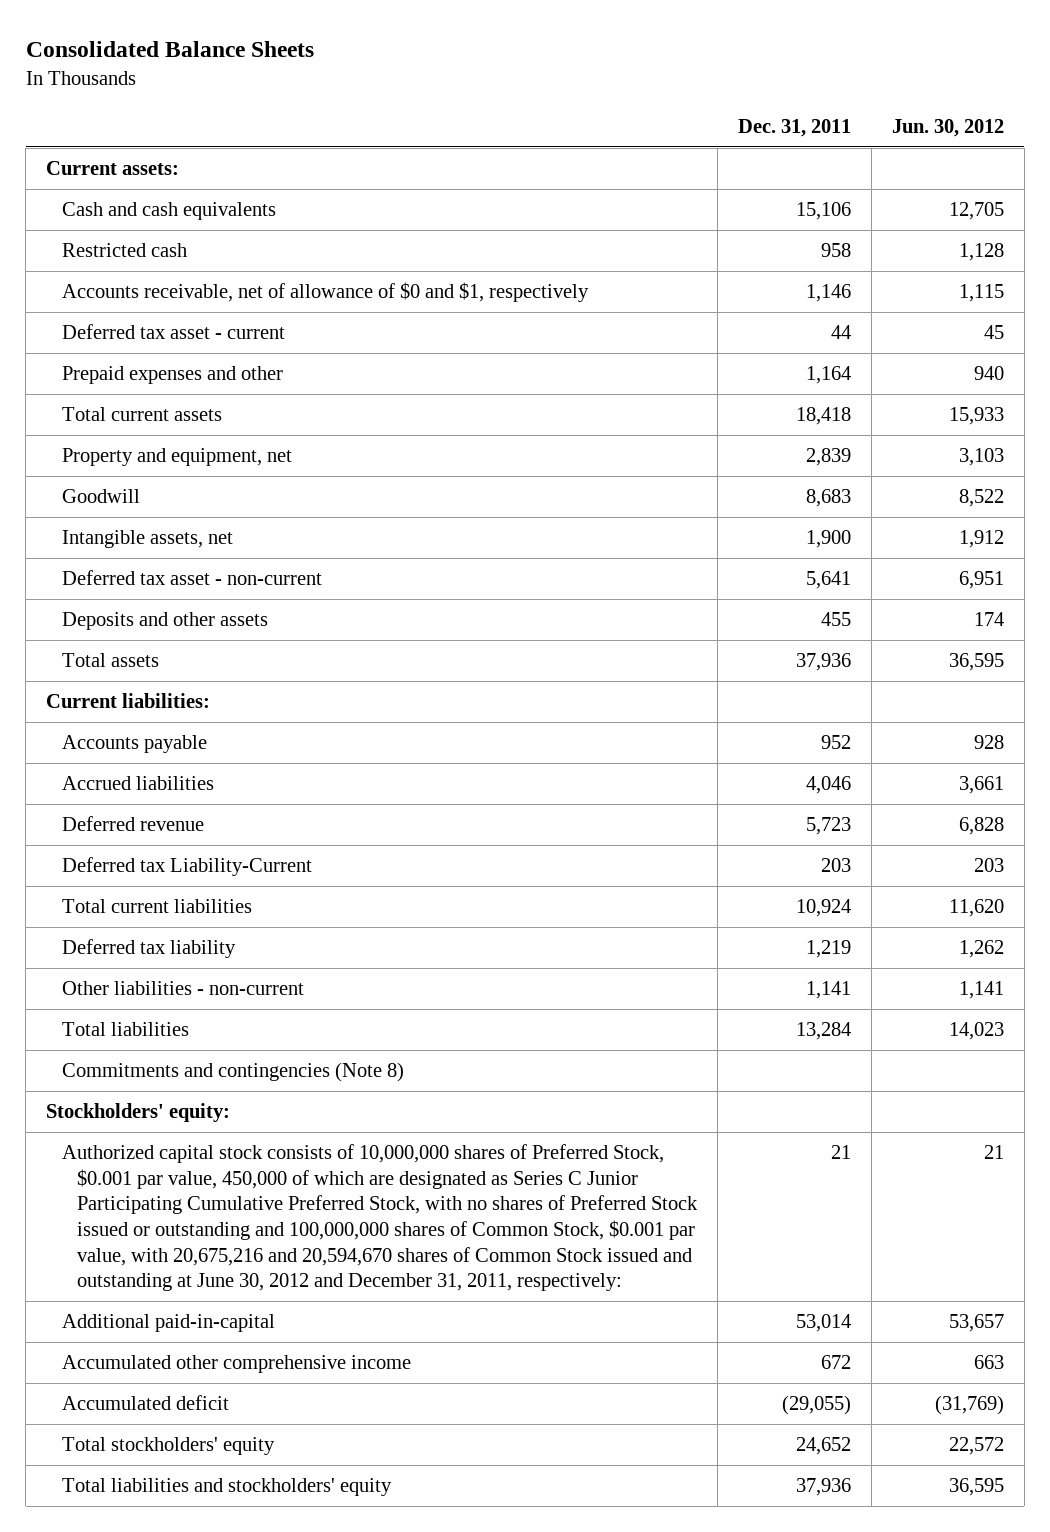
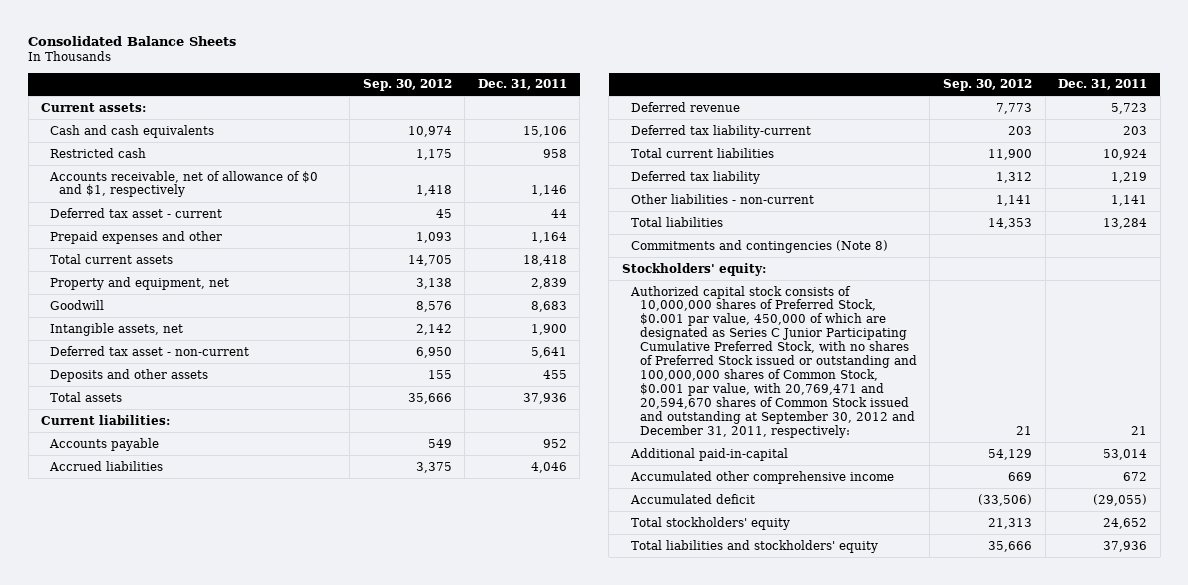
- | Dec. 31, 2011 | Jun. 30, 2012
+ | Sep. 30, 2012 | Dec. 31, 2011
- Deferred tax Liability-Current | 203 | 203
+ Deferred tax liability-current | 203 | 203
- Authorized capital stock consists of 10,000,000 shares of Preferred Stock, $0.001 par value, 450,000 of which are designated as Series C Junior Participating Cumulative Preferred Stock, with no shares of Preferred Stock issued or outstanding and 100,000,000 shares of Common Stock, $0.001 par value, with 20,675,216 and 20,594,670 shares of Common Stock issued and outstanding at June 30, 2012 and December 31, 2011, respectively: | 21 | 21
+ Authorized capital stock consists of 10,000,000 shares of Preferred Stock, $0.001 par value, 450,000 of which are designated as Series C Junior Participating Cumulative Preferred Stock, with no shares of Preferred Stock issued or outstanding and 100,000,000 shares of Common Stock, $0.001 par value, with 20,769,471 and 20,594,670 shares of Common Stock issued and outstanding at September 30, 2012 and December 31, 2011, respectively: | 21 | 21

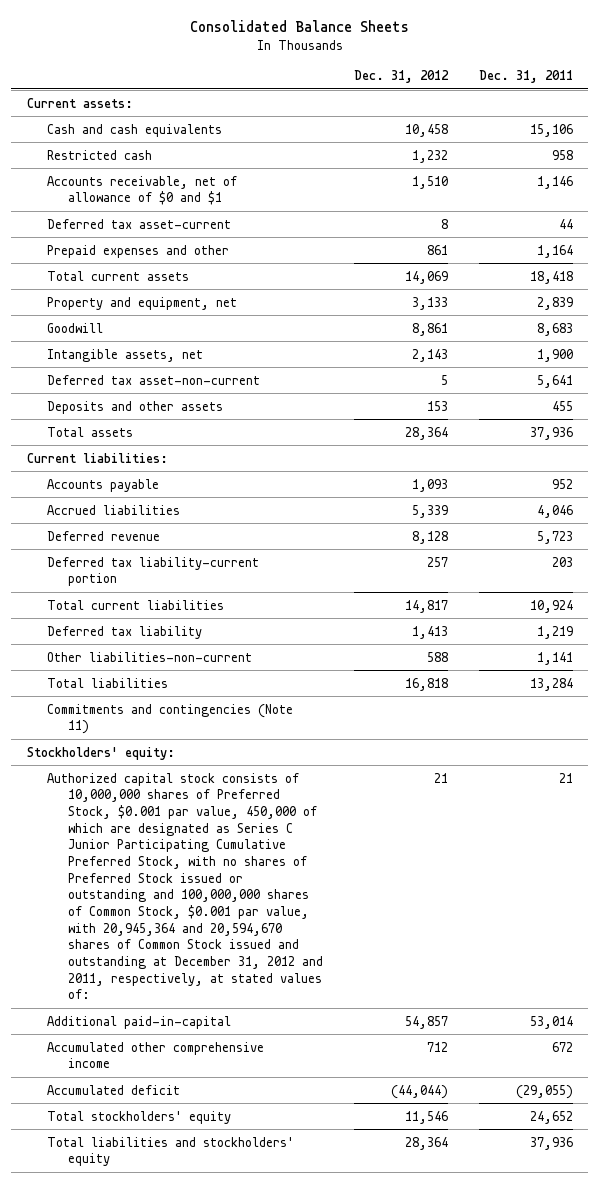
- | Sep. 30, 2012 | Dec. 31, 2011
+ | Dec. 31, 2012 | Dec. 31, 2011
- Accounts receivable, net of allowance of $0 and $1, respectively | 1,418 | 1,146
- Deferred tax asset - current | 45 | 44
+ Accounts receivable, net of allowance of $0 and $1 | 1,510 | 1,146
+ Deferred tax asset-current | 8 | 44
- Deferred tax asset - non-current | 6,950 | 5,641
+ Deferred tax asset-non-current | 5 | 5,641
- Deferred tax liability-current | 203 | 203
+ Deferred tax liability-current portion | 257 | 203
- Other liabilities - non-current | 1,141 | 1,141
+ Other liabilities-non-current | 588 | 1,141
- Commitments and contingencies (Note 8)
+ Commitments and contingencies (Note 11)
- Authorized capital stock consists of 10,000,000 shares of Preferred Stock, $0.001 par value, 450,000 of which are designated as Series C Junior Participating Cumulative Preferred Stock, with no shares of Preferred Stock issued or outstanding and 100,000,000 shares of Common Stock, $0.001 par value, with 20,769,471 and 20,594,670 shares of Common Stock issued and outstanding at September 30, 2012 and December 31, 2011, respectively: | 21 | 21
+ Authorized capital stock consists of 10,000,000 shares of Preferred Stock, $0.001 par value, 450,000 of which are designated as Series C Junior Participating Cumulative Preferred Stock, with no shares of Preferred Stock issued or outstanding and 100,000,000 shares of Common Stock, $0.001 par value, with 20,945,364 and 20,594,670 shares of Common Stock issued and outstanding at December 31, 2012 and 2011, respectively, at stated values of: | 21 | 21

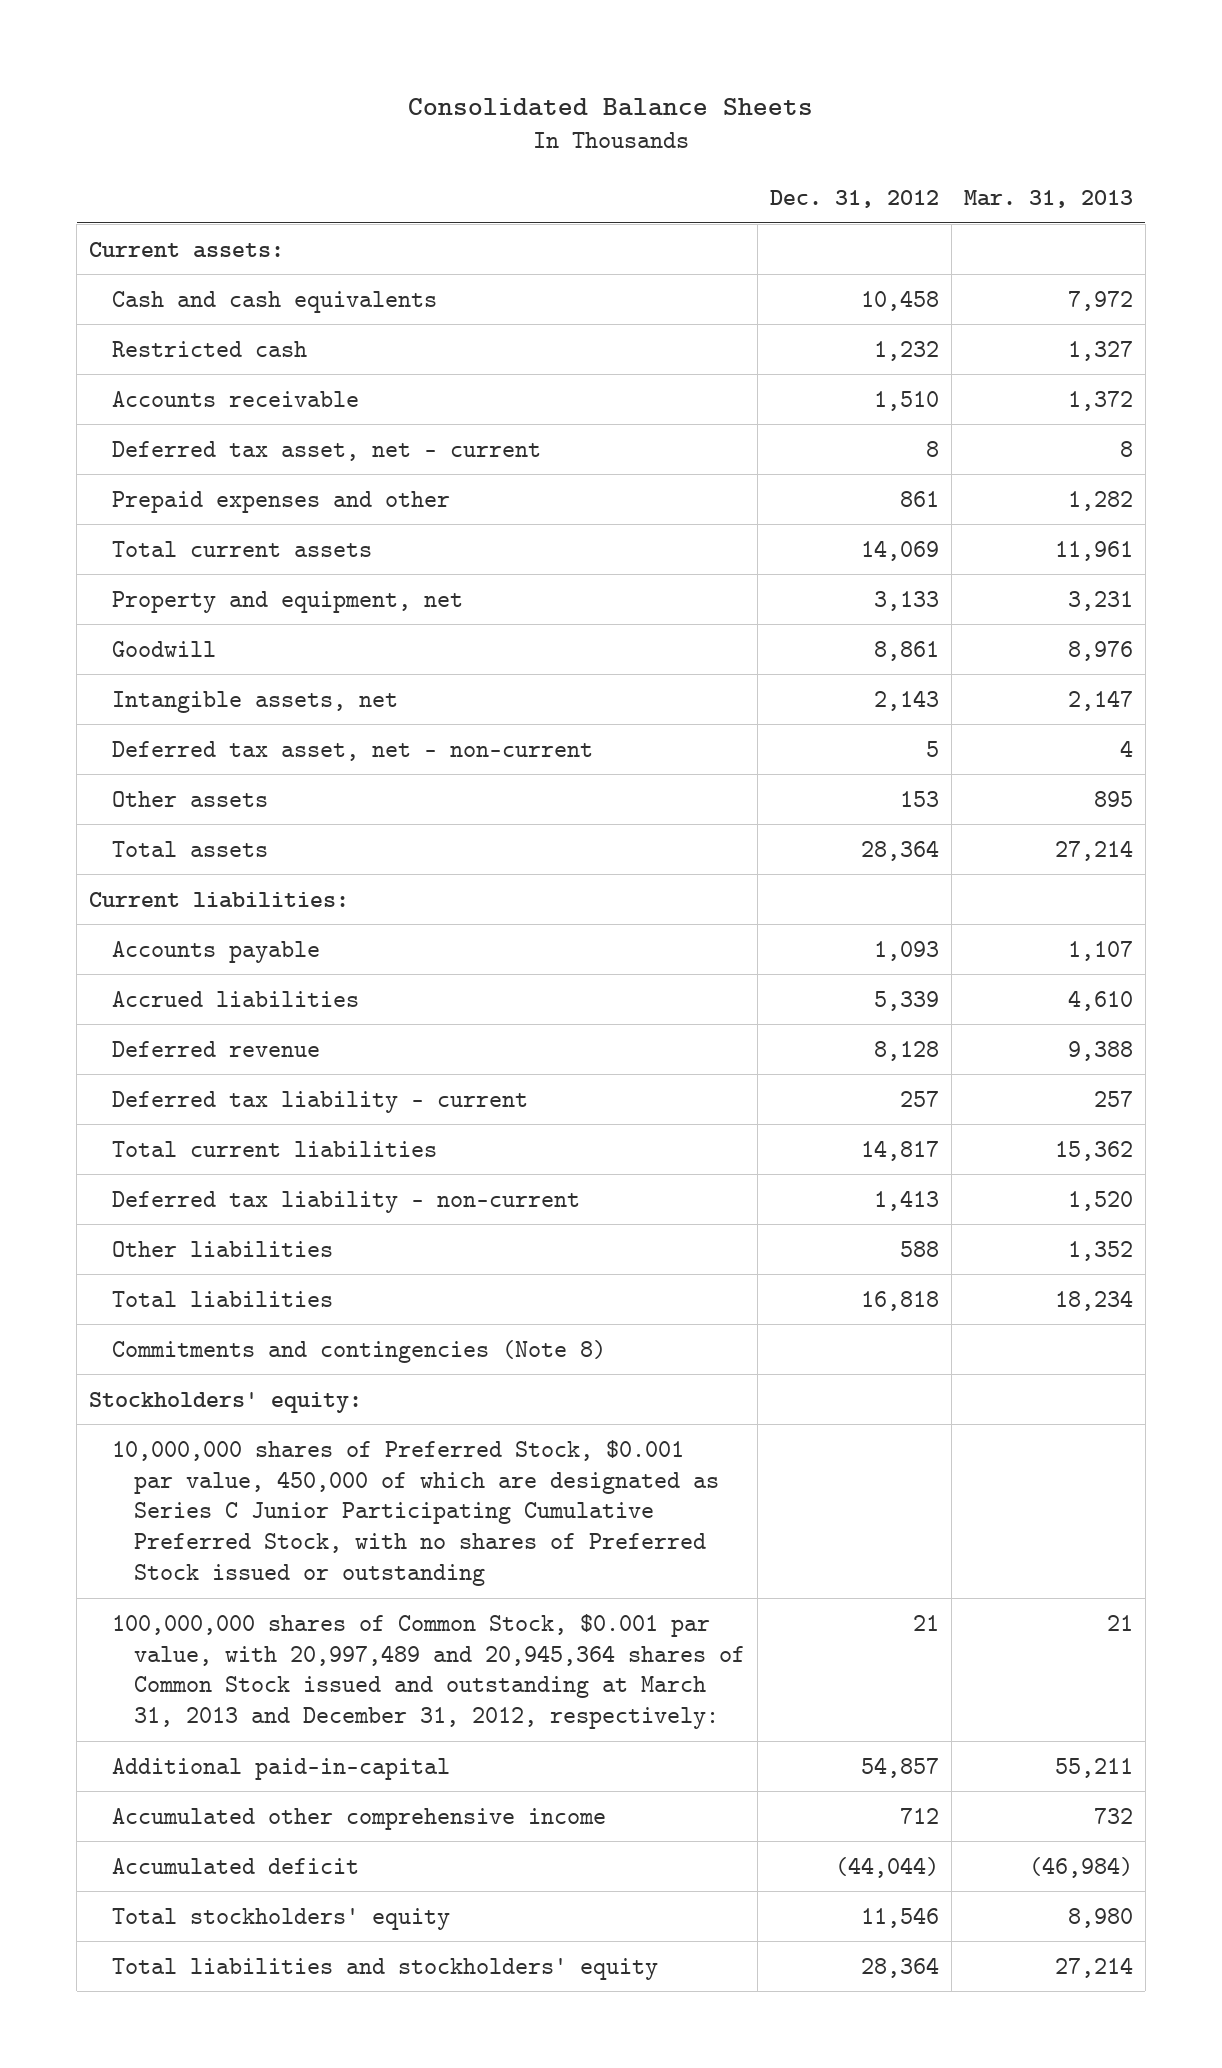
- | Dec. 31, 2012 | Dec. 31, 2011
+ | Dec. 31, 2012 | Mar. 31, 2013
- Accounts receivable, net of allowance of $0 and $1 | 1,510 | 1,146
- Deferred tax asset-current | 8 | 44
+ Accounts receivable | 1,510 | 1,372
+ Deferred tax asset, net - current | 8 | 8
- Deferred tax asset-non-current | 5 | 5,641
- Deposits and other assets | 153 | 455
+ Deferred tax asset, net - non-current | 5 | 4
+ Other assets | 153 | 895
- Deferred tax liability-current portion | 257 | 203
+ Deferred tax liability - current | 257 | 257
- Deferred tax liability | 1,413 | 1,219
- Other liabilities-non-current | 588 | 1,141
+ Deferred tax liability - non-current | 1,413 | 1,520
+ Other liabilities | 588 | 1,352
- Commitments and contingencies (Note 11)
+ Commitments and contingencies (Note 8)
- Authorized capital stock consists of 10,000,000 shares of Preferred Stock, $0.001 par value, 450,000 of which are designated as Series C Junior Participating Cumulative Preferred Stock, with no shares of Preferred Stock issued or outstanding and 100,000,000 shares of Common Stock, $0.001 par value, with 20,945,364 and 20,594,670 shares of Common Stock issued and outstanding at December 31, 2012 and 2011, respectively, at stated values of: | 21 | 21
+ 10,000,000 shares of Preferred Stock, $0.001 par value, 450,000 of which are designated as Series C Junior Participating Cumulative Preferred Stock, with no shares of Preferred Stock issued or outstanding
+ 100,000,000 shares of Common Stock, $0.001 par value, with 20,997,489 and 20,945,364 shares of Common Stock issued and outstanding at March 31, 2013 and December 31, 2012, respectively: | 21 | 21

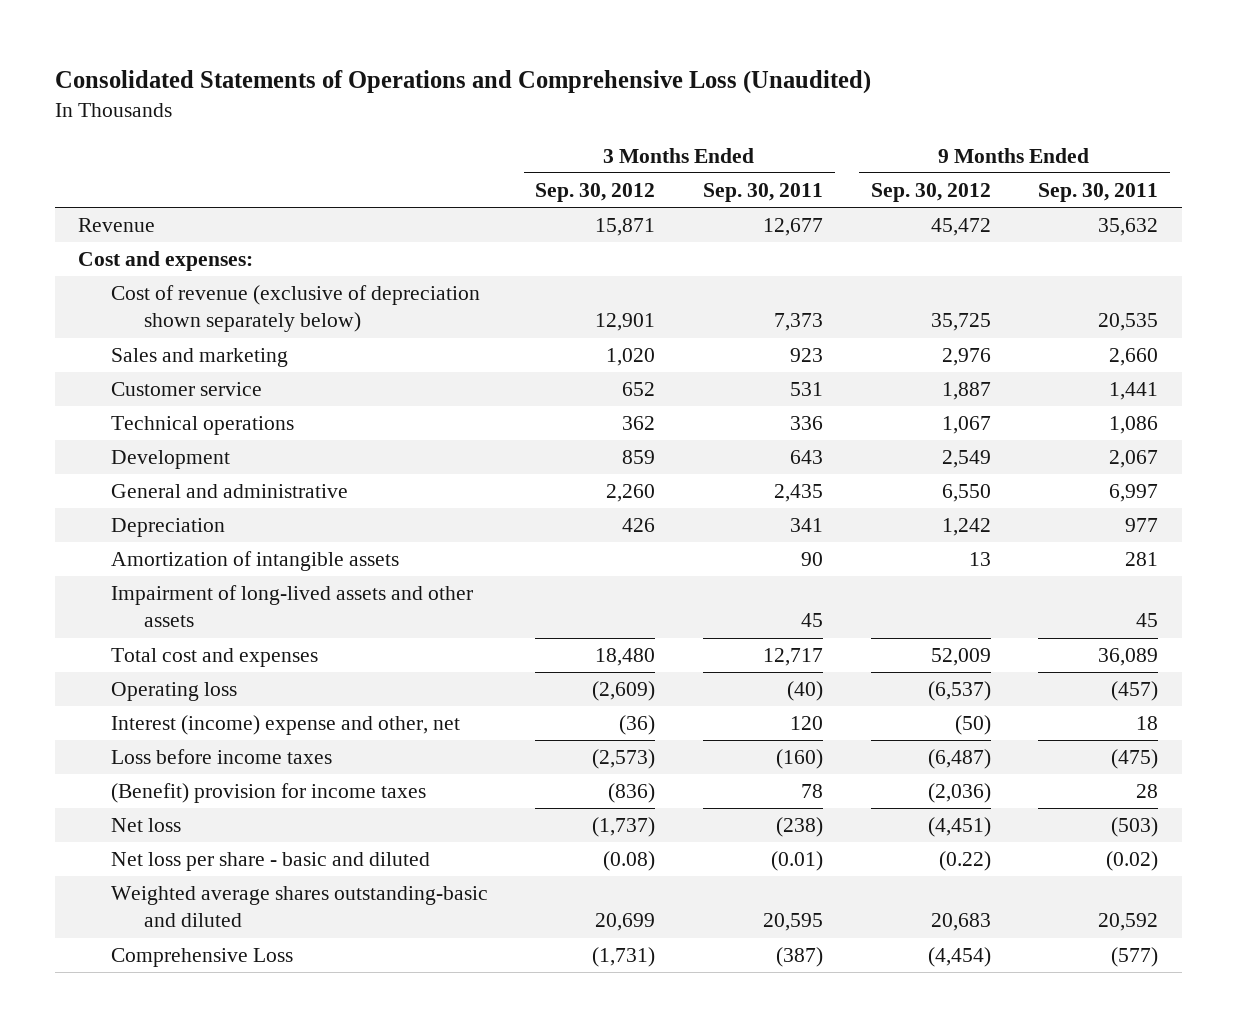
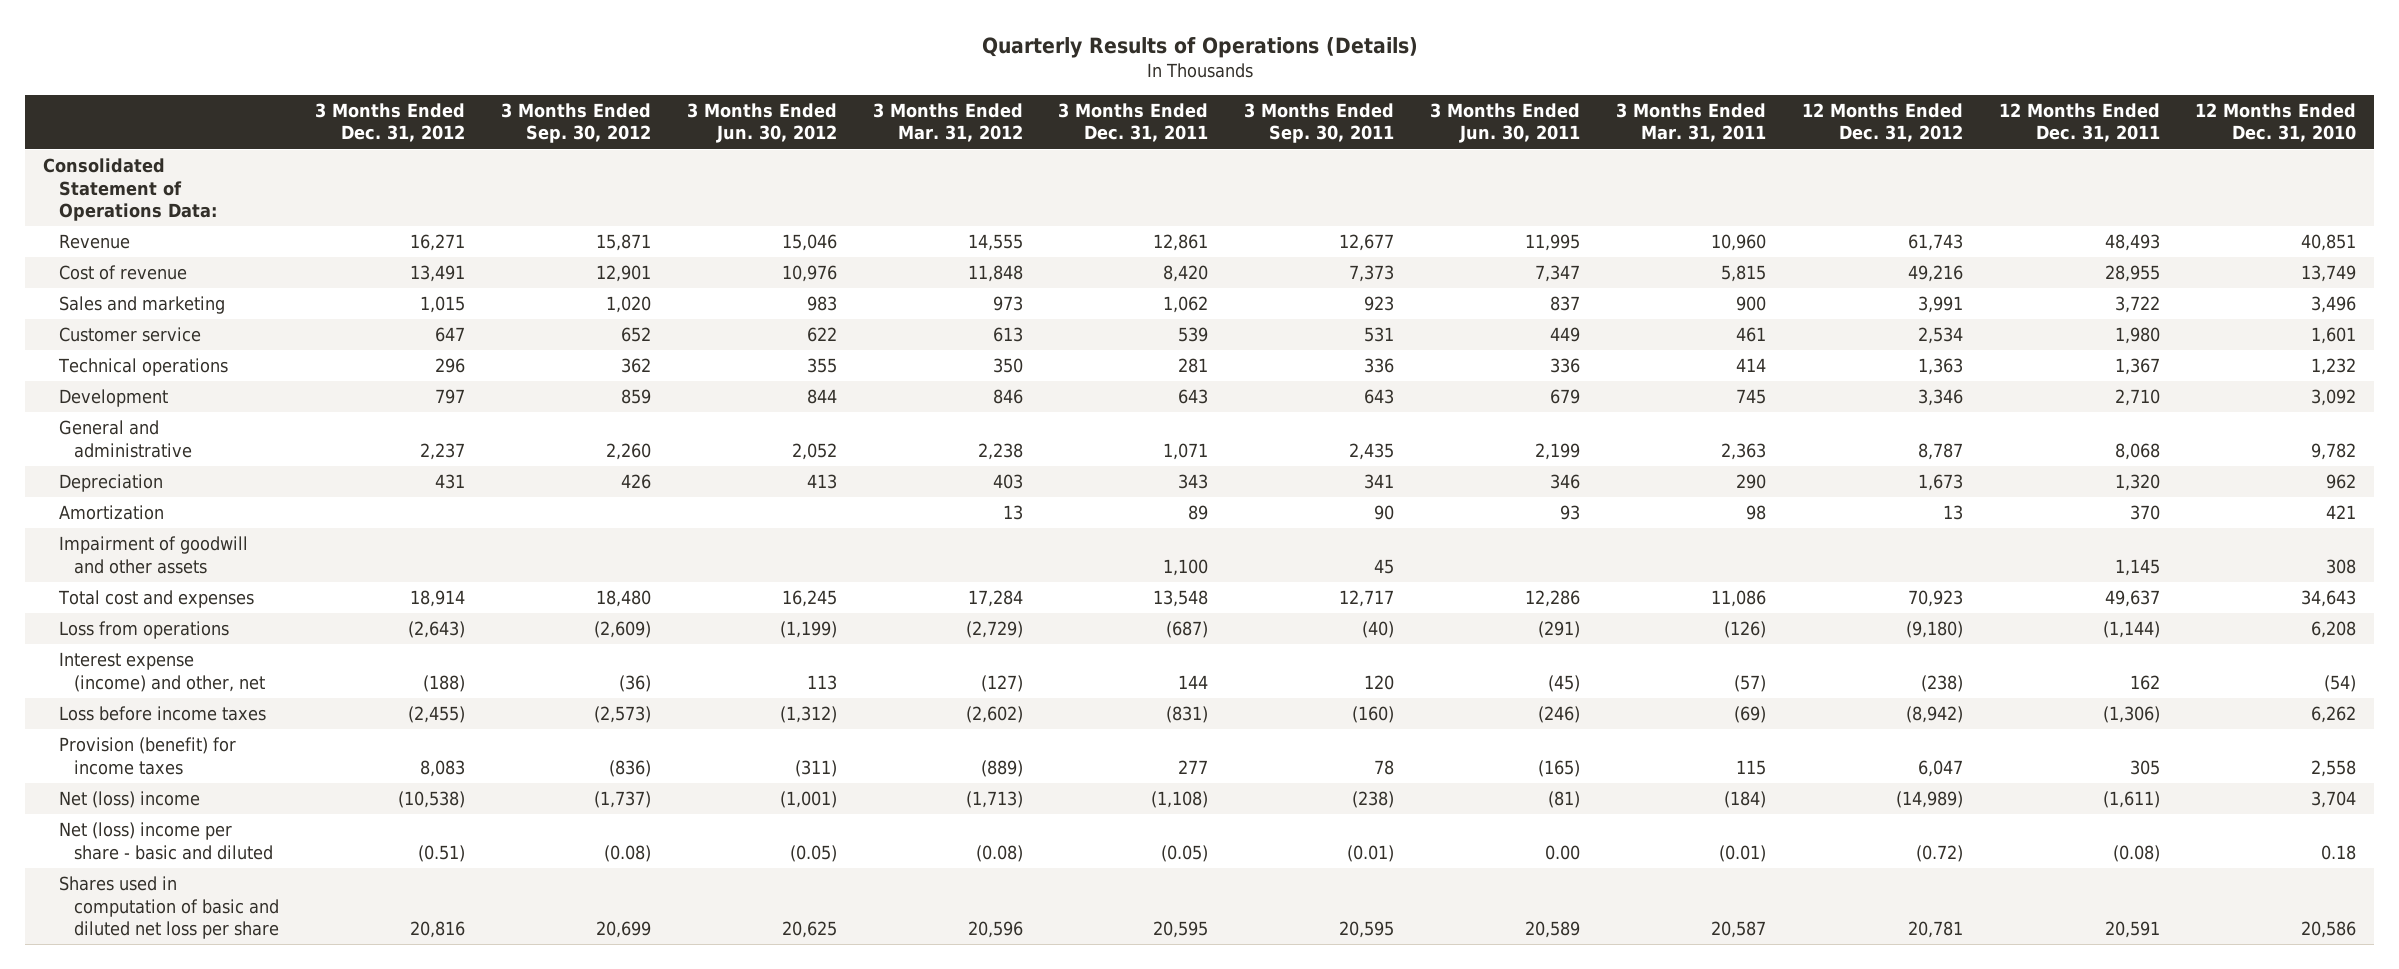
- Consolidated Statements of Operations and Comprehensive Loss (Unaudited)
+ Quarterly Results of Operations (Details)
- | 3 Months Ended Sep. 30, 2012 | 3 Months Ended Sep. 30, 2011 | 9 Months Ended Sep. 30, 2012 | 9 Months Ended Sep. 30, 2011
+ | 3 Months Ended Dec. 31, 2012 | 3 Months Ended Sep. 30, 2012 | 3 Months Ended Jun. 30, 2012 | 3 Months Ended Mar. 31, 2012 | 3 Months Ended Dec. 31, 2011 | 3 Months Ended Sep. 30, 2011 | 3 Months Ended Jun. 30, 2011 | 3 Months Ended Mar. 31, 2011 | 12 Months Ended Dec. 31, 2012 | 12 Months Ended Dec. 31, 2011 | 12 Months Ended Dec. 31, 2010
+ Consolidated Statement of Operations Data:
- Cost and expenses:
- Cost of revenue (exclusive of depreciation shown separately below) | 12,901 | 7,373 | 35,725 | 20,535
+ Cost of revenue | 13,491 | 12,901 | 10,976 | 11,848 | 8,420 | 7,373 | 7,347 | 5,815 | 49,216 | 28,955 | 13,749
- Amortization of intangible assets | | 90 | 13 | 281
- Impairment of long-lived assets and other assets | | 45 | | 45
+ Amortization | | | | 13 | 89 | 90 | 93 | 98 | 13 | 370 | 421
+ Impairment of goodwill and other assets | | | | | 1,100 | 45 | | | | 1,145 | 308
- Operating loss | (2,609) | (40) | (6,537) | (457)
- Interest (income) expense and other, net | (36) | 120 | (50) | 18
+ Loss from operations | (2,643) | (2,609) | (1,199) | (2,729) | (687) | (40) | (291) | (126) | (9,180) | (1,144) | 6,208
+ Interest expense (income) and other, net | (188) | (36) | 113 | (127) | 144 | 120 | (45) | (57) | (238) | 162 | (54)
- (Benefit) provision for income taxes | (836) | 78 | (2,036) | 28
- Net loss | (1,737) | (238) | (4,451) | (503)
- Net loss per share - basic and diluted | (0.08) | (0.01) | (0.22) | (0.02)
- Weighted average shares outstanding-basic and diluted | 20,699 | 20,595 | 20,683 | 20,592
- Comprehensive Loss | (1,731) | (387) | (4,454) | (577)
+ Provision (benefit) for income taxes | 8,083 | (836) | (311) | (889) | 277 | 78 | (165) | 115 | 6,047 | 305 | 2,558
+ Net (loss) income | (10,538) | (1,737) | (1,001) | (1,713) | (1,108) | (238) | (81) | (184) | (14,989) | (1,611) | 3,704
+ Net (loss) income per share - basic and diluted | (0.51) | (0.08) | (0.05) | (0.08) | (0.05) | (0.01) | 0.00 | (0.01) | (0.72) | (0.08) | 0.18
+ Shares used in computation of basic and diluted net loss per share | 20,816 | 20,699 | 20,625 | 20,596 | 20,595 | 20,595 | 20,589 | 20,587 | 20,781 | 20,591 | 20,586

